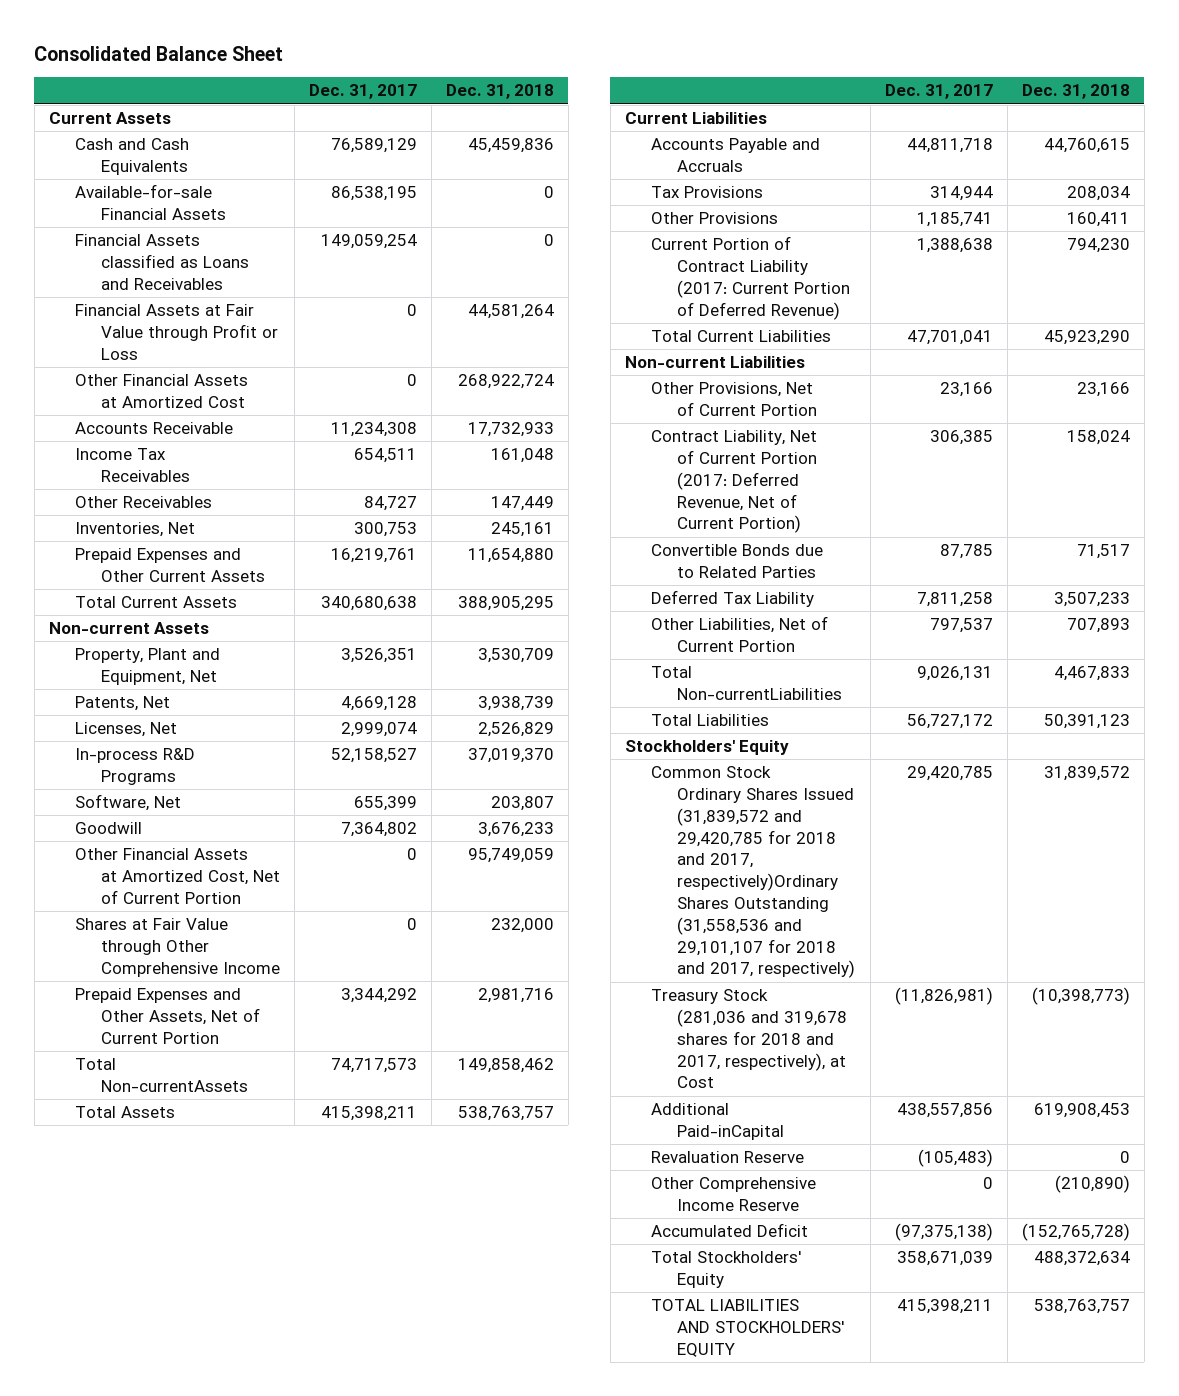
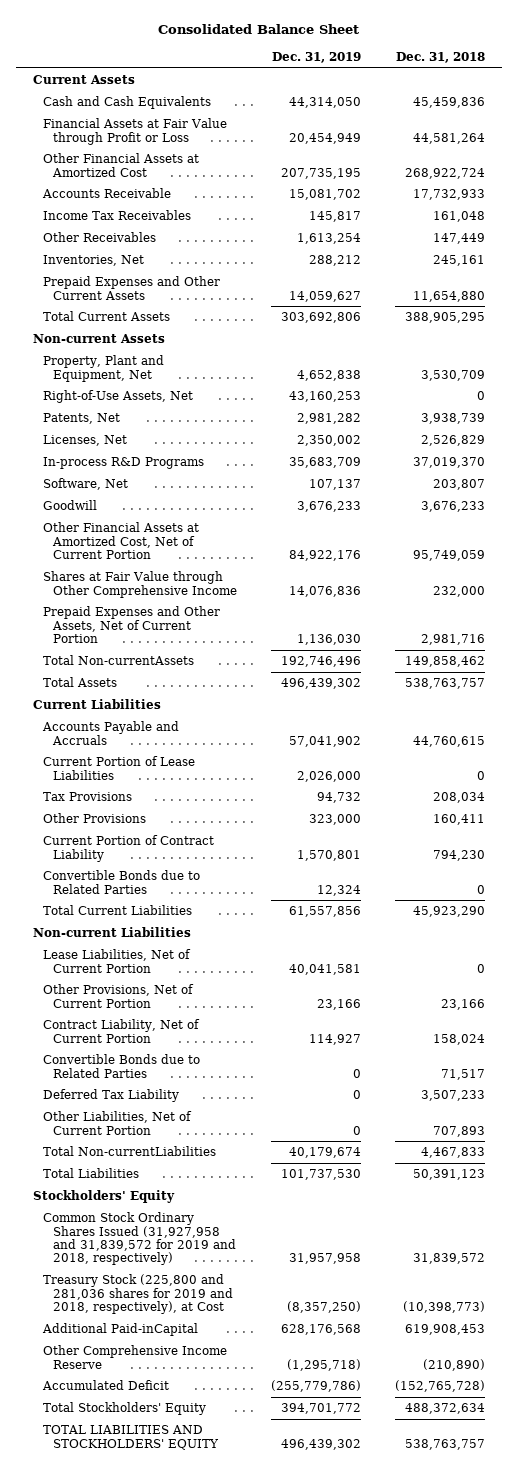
- | Dec. 31, 2017 | Dec. 31, 2018
+ | Dec. 31, 2019 | Dec. 31, 2018
- Available-for-sale Financial Assets | 86,538,195 | 0
- Financial Assets classified as Loans and Receivables | 149,059,254 | 0
+ Right-of-Use Assets, Net | 43,160,253 | 0
+ Current Portion of Lease Liabilities | 2,026,000 | 0
- Current Portion of Contract Liability (2017: Current Portion of Deferred Revenue) | 1,388,638 | 794,230
+ Current Portion of Contract Liability | 1,570,801 | 794,230
+ Convertible Bonds due to Related Parties | 12,324 | 0
+ Lease Liabilities, Net of Current Portion | 40,041,581 | 0
- Contract Liability, Net of Current Portion (2017: Deferred Revenue, Net of Current Portion) | 306,385 | 158,024
+ Contract Liability, Net of Current Portion | 114,927 | 158,024
- Common Stock Ordinary Shares Issued (31,839,572 and 29,420,785 for 2018 and 2017, respectively)Ordinary Shares Outstanding (31,558,536 and 29,101,107 for 2018 and 2017, respectively) | 29,420,785 | 31,839,572
- Treasury Stock (281,036 and 319,678 shares for 2018 and 2017, respectively), at Cost | (11,826,981) | (10,398,773)
+ Common Stock Ordinary Shares Issued (31,927,958 and 31,839,572 for 2019 and 2018, respectively) | 31,957,958 | 31,839,572
+ Treasury Stock (225,800 and 281,036 shares for 2019 and 2018, respectively), at Cost | (8,357,250) | (10,398,773)
- Revaluation Reserve | (105,483) | 0

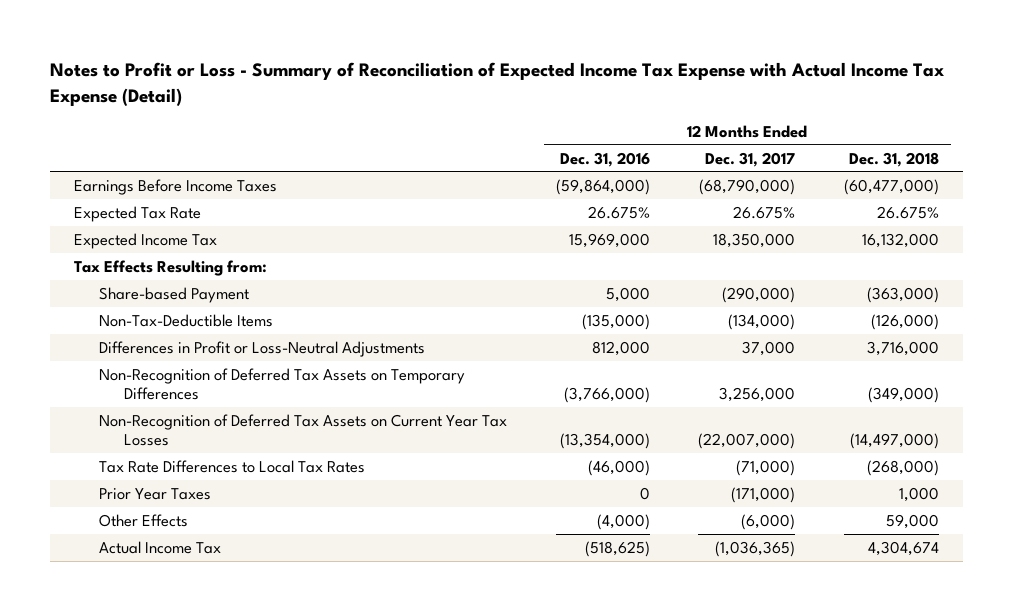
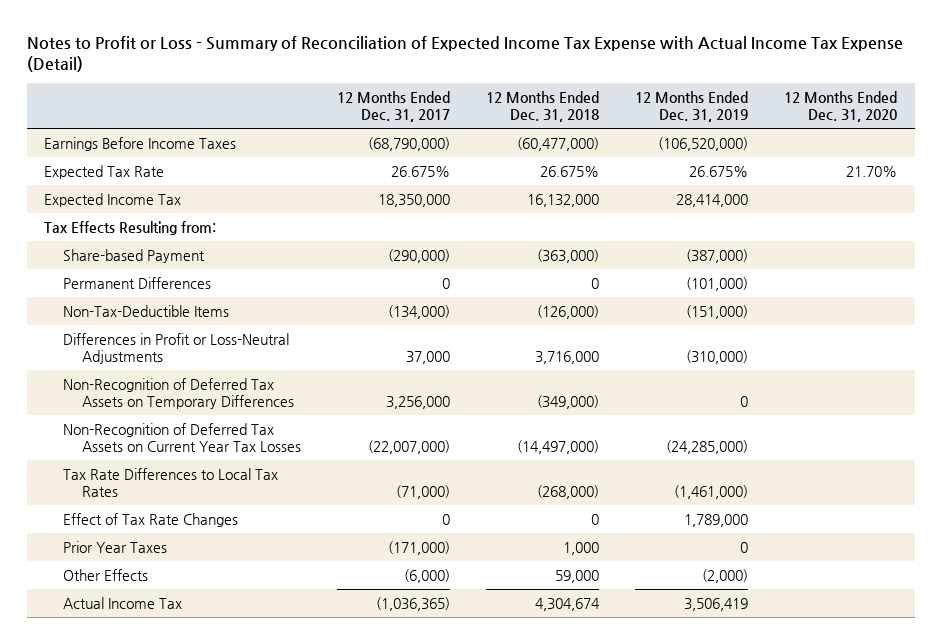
- | 12 Months Ended Dec. 31, 2016 | 12 Months Ended Dec. 31, 2017 | 12 Months Ended Dec. 31, 2018
+ | 12 Months Ended Dec. 31, 2017 | 12 Months Ended Dec. 31, 2018 | 12 Months Ended Dec. 31, 2019 | 12 Months Ended Dec. 31, 2020
+ Permanent Differences | 0 | 0 | (101,000) |
+ Effect of Tax Rate Changes | 0 | 0 | 1,789,000 |

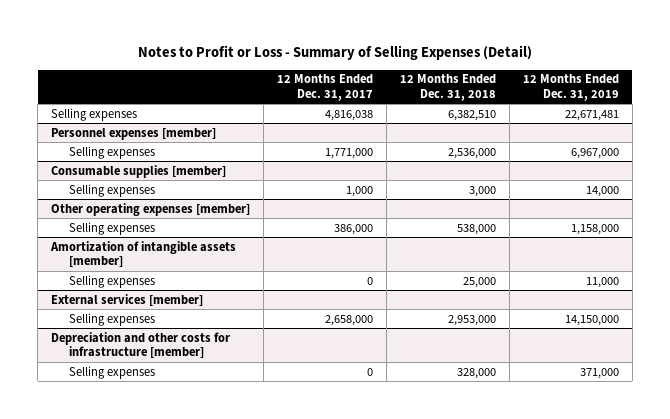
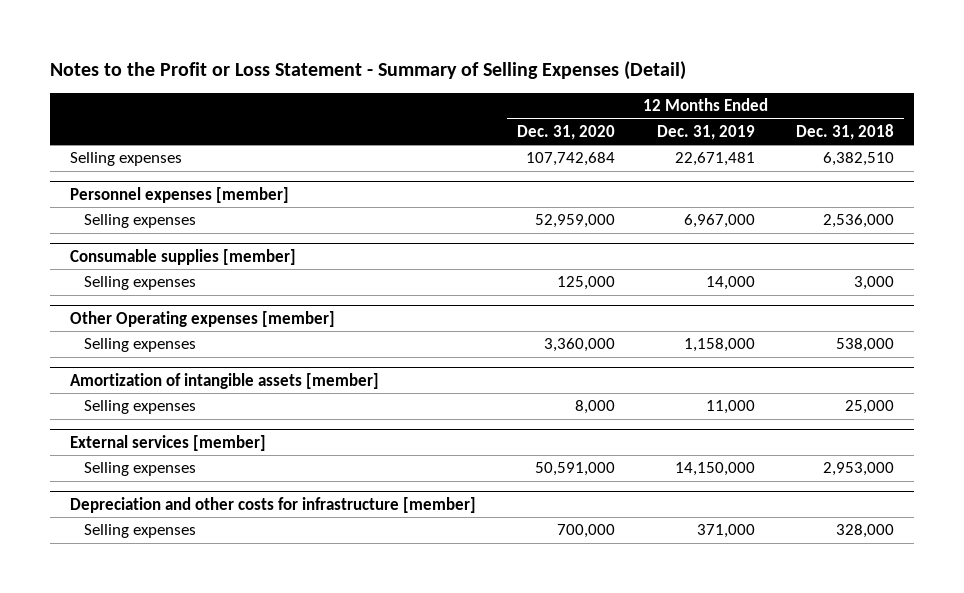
- Notes to Profit or Loss - Summary of Selling Expenses (Detail)
+ Notes to the Profit or Loss Statement - Summary of Selling Expenses (Detail)
- | 12 Months Ended Dec. 31, 2017 | 12 Months Ended Dec. 31, 2018 | 12 Months Ended Dec. 31, 2019
+ | 12 Months Ended Dec. 31, 2020 | 12 Months Ended Dec. 31, 2019 | 12 Months Ended Dec. 31, 2018
- Other operating expenses [member]
+ Other Operating expenses [member]

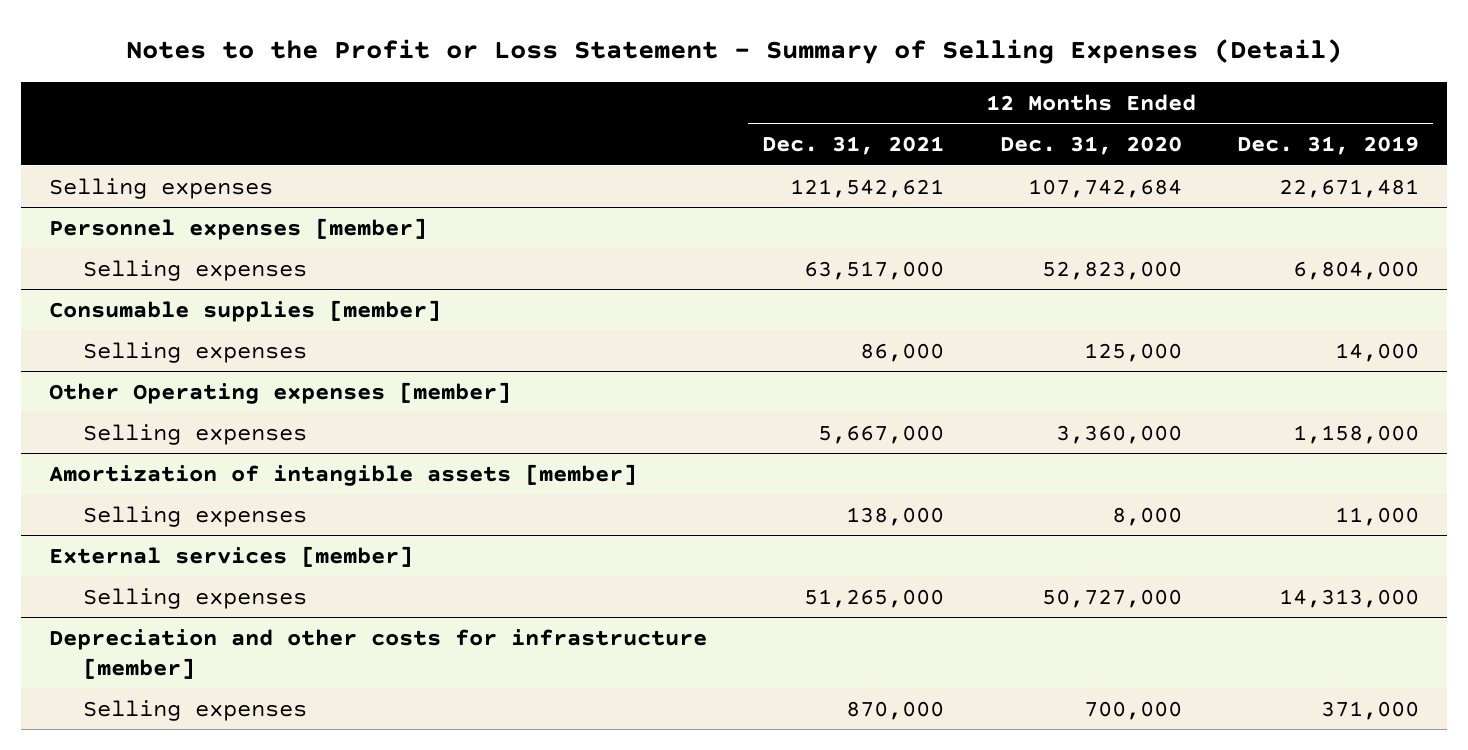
- | 12 Months Ended Dec. 31, 2020 | 12 Months Ended Dec. 31, 2019 | 12 Months Ended Dec. 31, 2018
+ | 12 Months Ended Dec. 31, 2021 | 12 Months Ended Dec. 31, 2020 | 12 Months Ended Dec. 31, 2019
@ Personnel expenses [member]
- Selling expenses | 52,959,000 | 6,967,000 | 2,536,000
+ Selling expenses | 63,517,000 | 52,823,000 | 6,804,000
@ External services [member]
- Selling expenses | 50,591,000 | 14,150,000 | 2,953,000
+ Selling expenses | 51,265,000 | 50,727,000 | 14,313,000

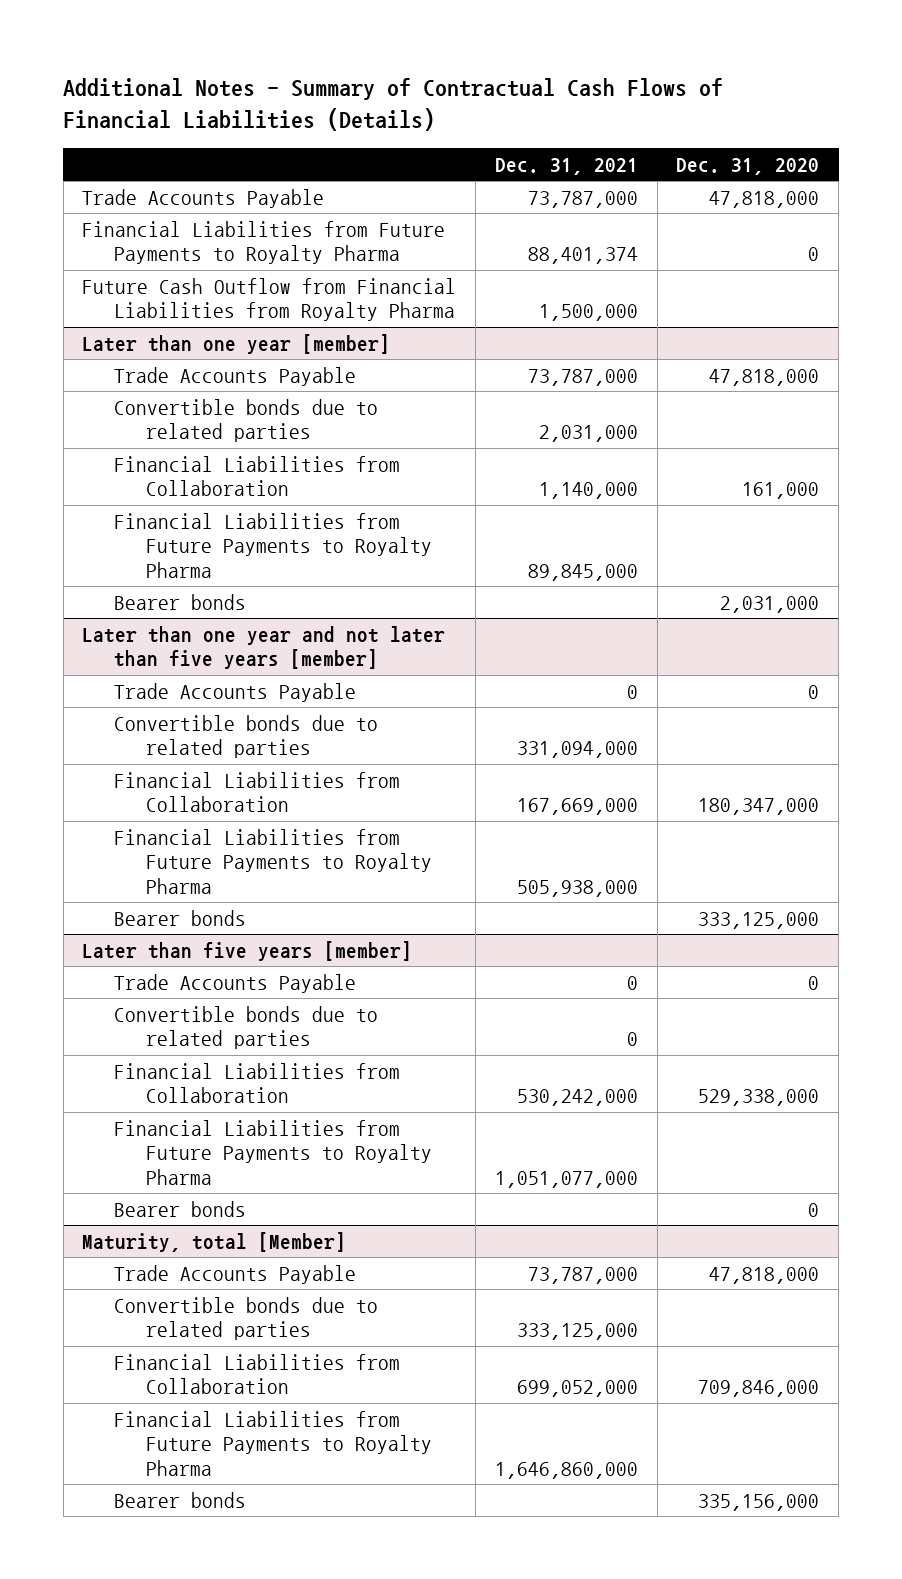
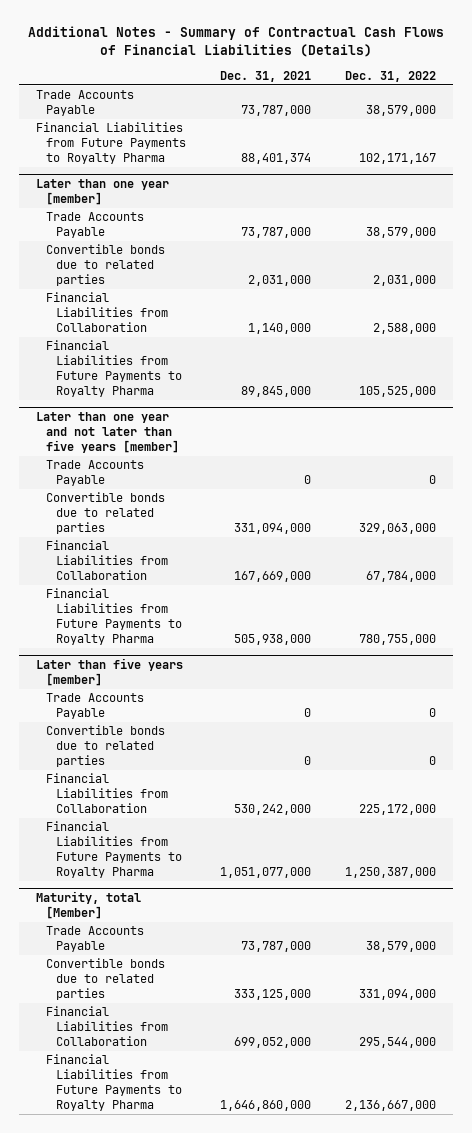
- | Dec. 31, 2021 | Dec. 31, 2020
+ | Dec. 31, 2021 | Dec. 31, 2022
- Future Cash Outflow from Financial Liabilities from Royalty Pharma | 1,500,000 |
@ Later than one year [member]
- Bearer bonds | | 2,031,000
@ Later than one year and not later than five years [member]
- Bearer bonds | | 333,125,000
@ Later than five years [member]
- Bearer bonds | | 0
@ Maturity, total [Member]
- Bearer bonds | | 335,156,000

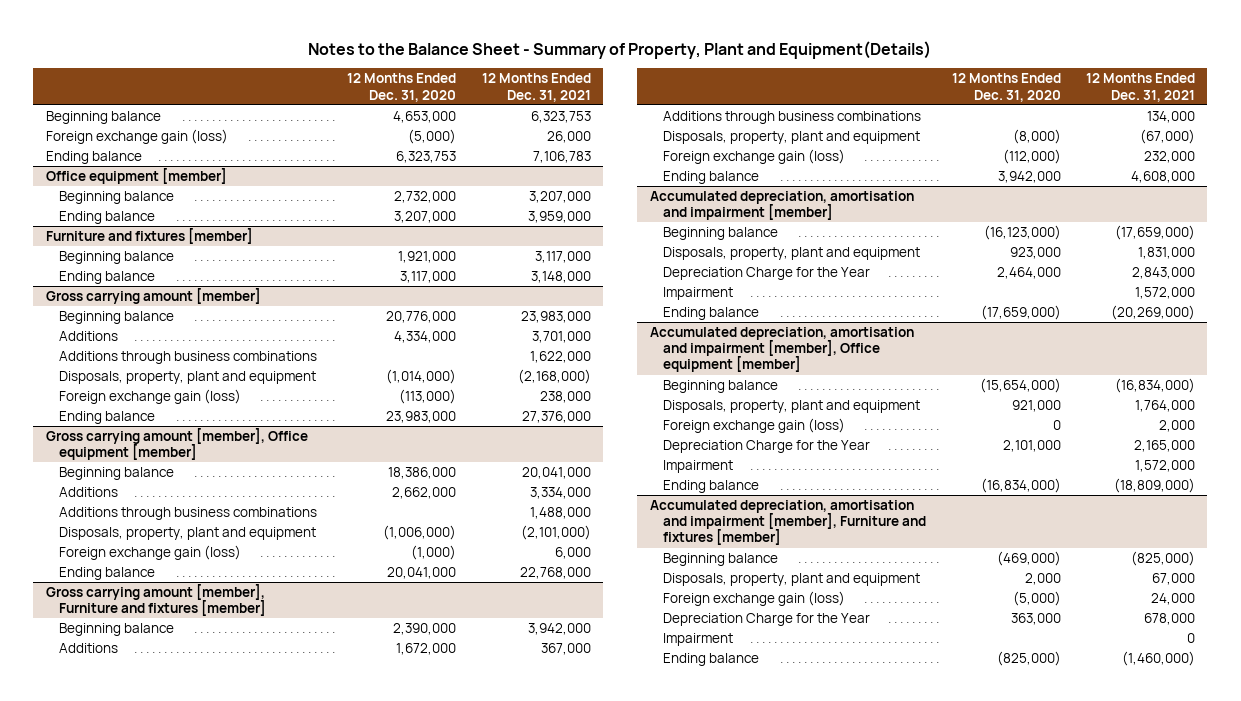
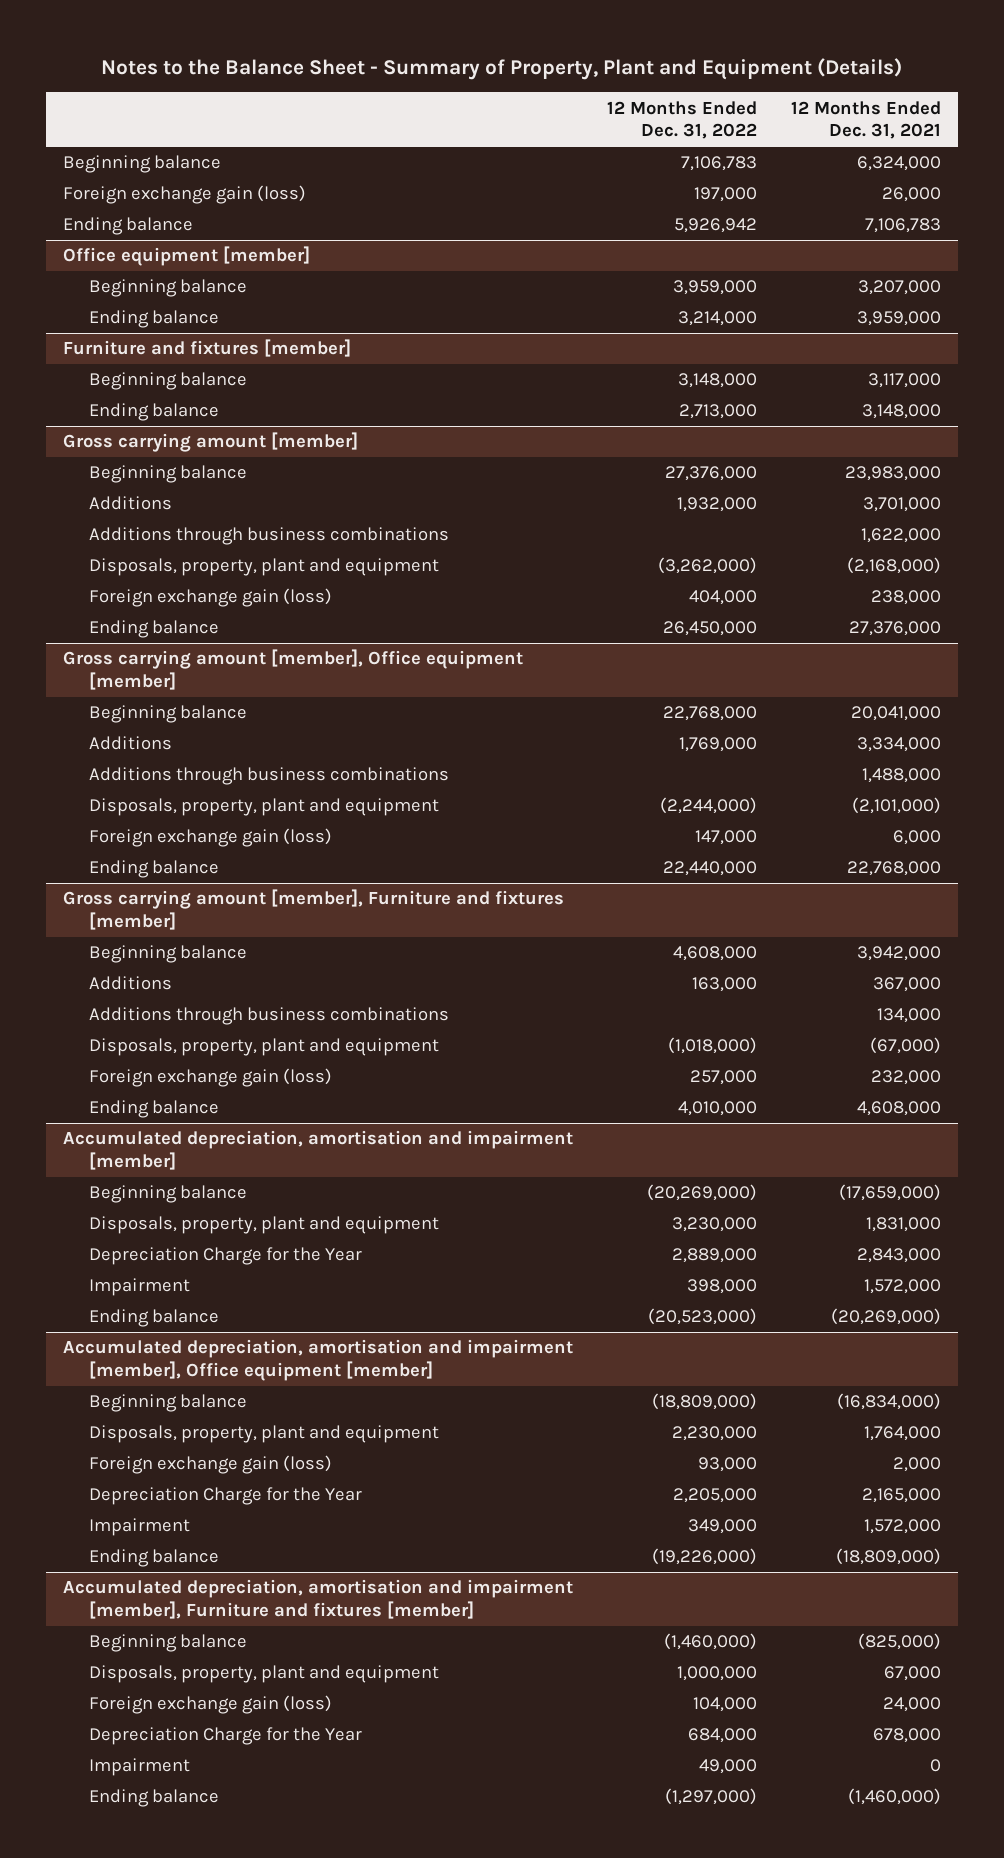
- Notes to the Balance Sheet - Summary of Property, Plant and Equipment(Details)
+ Notes to the Balance Sheet - Summary of Property, Plant and Equipment (Details)
- | 12 Months Ended Dec. 31, 2020 | 12 Months Ended Dec. 31, 2021
+ | 12 Months Ended Dec. 31, 2022 | 12 Months Ended Dec. 31, 2021
- Beginning balance | 4,653,000 | 6,323,753
+ Beginning balance | 7,106,783 | 6,324,000

